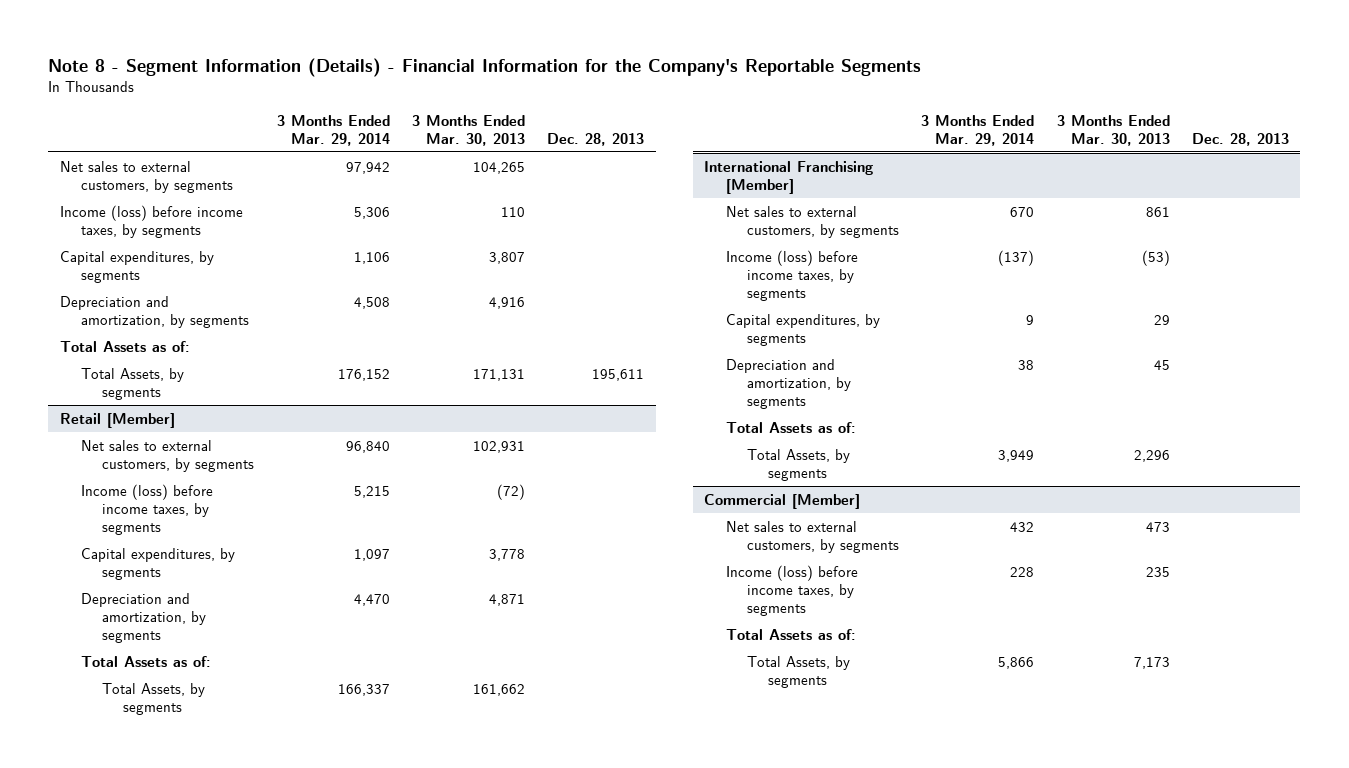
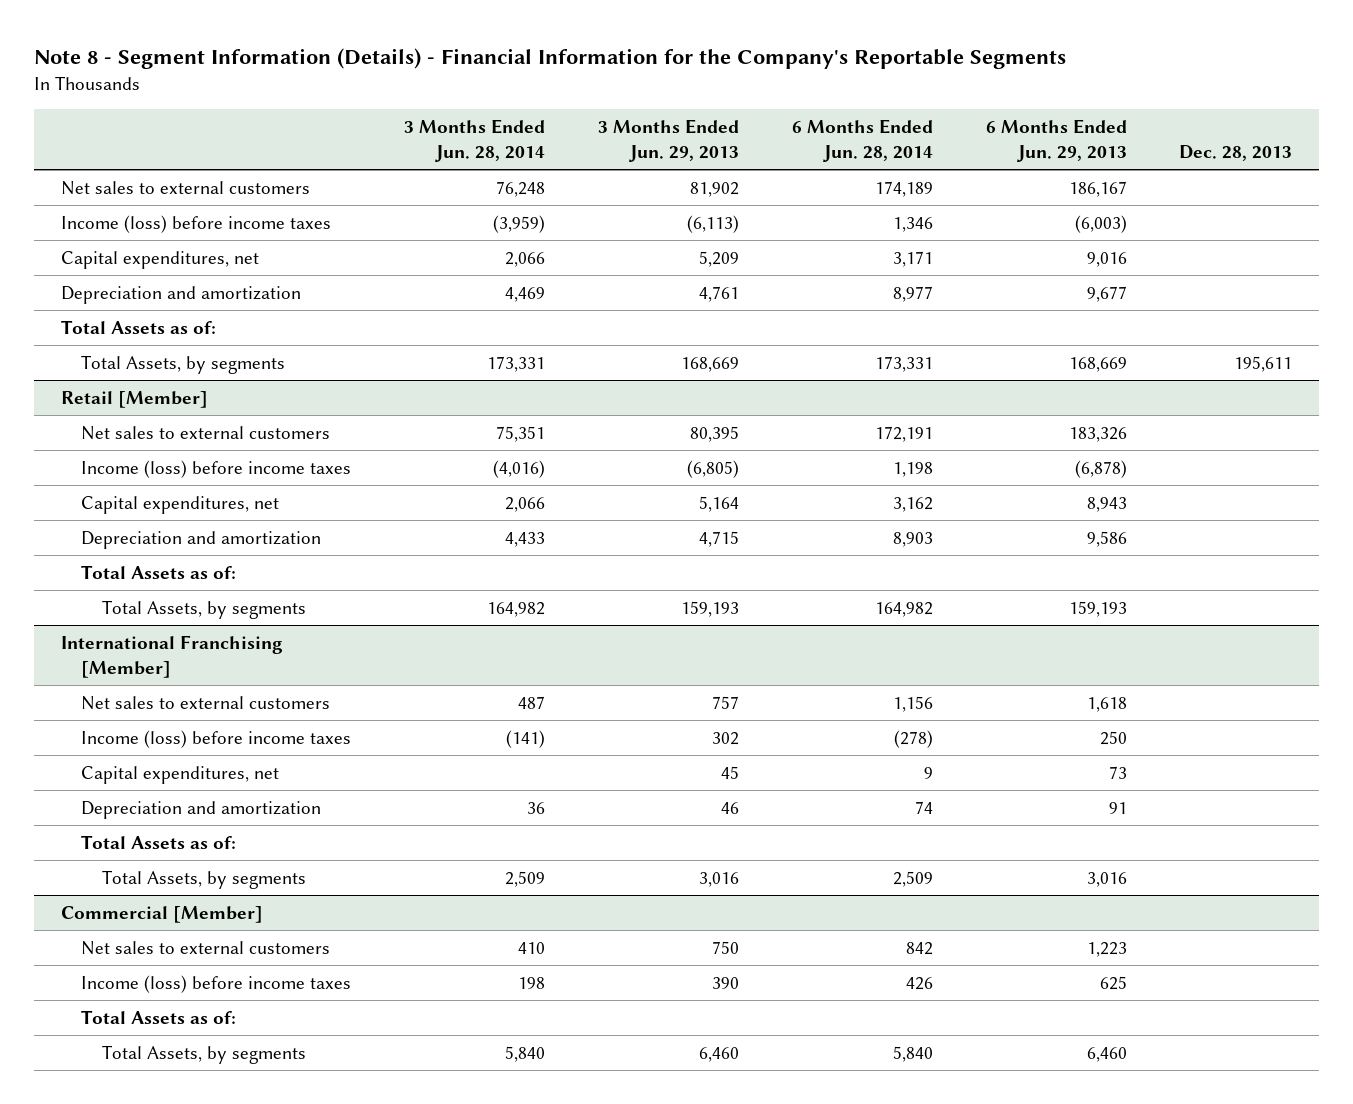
- | 3 Months Ended Mar. 29, 2014 | 3 Months Ended Mar. 30, 2013 | Dec. 28, 2013
+ | 3 Months Ended Jun. 28, 2014 | 3 Months Ended Jun. 29, 2013 | 6 Months Ended Jun. 28, 2014 | 6 Months Ended Jun. 29, 2013 | Dec. 28, 2013
- Net sales to external customers, by segments | 97,942 | 104,265 |
- Income (loss) before income taxes, by segments | 5,306 | 110 |
- Capital expenditures, by segments | 1,106 | 3,807 |
- Depreciation and amortization, by segments | 4,508 | 4,916 |
+ Net sales to external customers | 76,248 | 81,902 | 174,189 | 186,167 |
+ Income (loss) before income taxes | (3,959) | (6,113) | 1,346 | (6,003) |
+ Capital expenditures, net | 2,066 | 5,209 | 3,171 | 9,016 |
+ Depreciation and amortization | 4,469 | 4,761 | 8,977 | 9,677 |
@ Retail [Member]
- Net sales to external customers, by segments | 96,840 | 102,931 |
- Income (loss) before income taxes, by segments | 5,215 | (72) |
- Capital expenditures, by segments | 1,097 | 3,778 |
- Depreciation and amortization, by segments | 4,470 | 4,871 |
+ Net sales to external customers | 75,351 | 80,395 | 172,191 | 183,326 |
+ Income (loss) before income taxes | (4,016) | (6,805) | 1,198 | (6,878) |
+ Capital expenditures, net | 2,066 | 5,164 | 3,162 | 8,943 |
+ Depreciation and amortization | 4,433 | 4,715 | 8,903 | 9,586 |
@ International Franchising [Member]
- Net sales to external customers, by segments | 670 | 861 |
- Income (loss) before income taxes, by segments | (137) | (53) |
- Capital expenditures, by segments | 9 | 29 |
- Depreciation and amortization, by segments | 38 | 45 |
+ Net sales to external customers | 487 | 757 | 1,156 | 1,618 |
+ Income (loss) before income taxes | (141) | 302 | (278) | 250 |
+ Capital expenditures, net | | 45 | 9 | 73 |
+ Depreciation and amortization | 36 | 46 | 74 | 91 |
@ Commercial [Member]
- Net sales to external customers, by segments | 432 | 473 |
- Income (loss) before income taxes, by segments | 228 | 235 |
+ Net sales to external customers | 410 | 750 | 842 | 1,223 |
+ Income (loss) before income taxes | 198 | 390 | 426 | 625 |

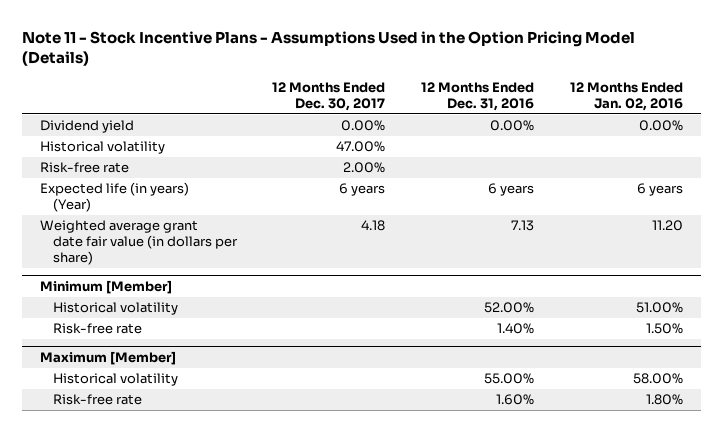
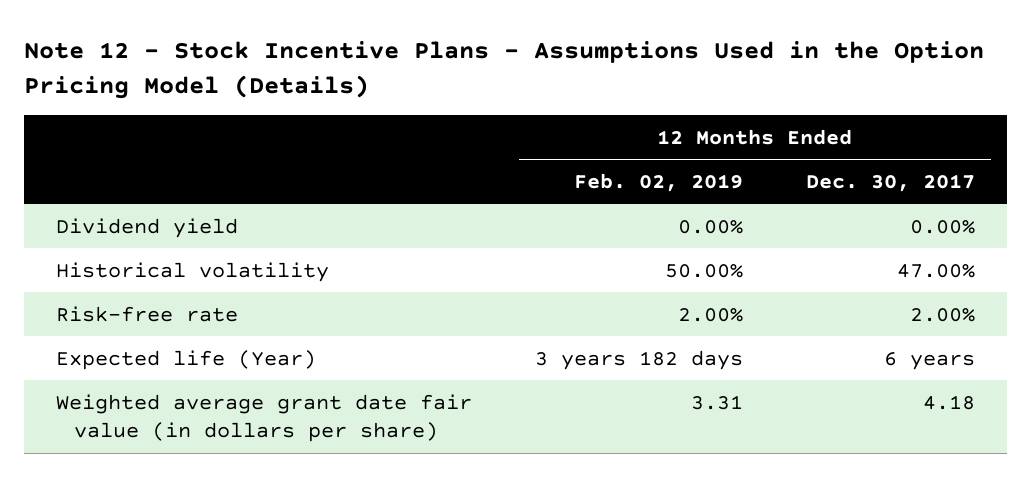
- Note 11 - Stock Incentive Plans - Assumptions Used in the Option Pricing Model (Details)
+ Note 12 - Stock Incentive Plans - Assumptions Used in the Option Pricing Model (Details)
- | 12 Months Ended Dec. 30, 2017 | 12 Months Ended Dec. 31, 2016 | 12 Months Ended Jan. 02, 2016
+ | 12 Months Ended Feb. 02, 2019 | 12 Months Ended Dec. 30, 2017
- Expected life (in years) (Year) | 6 years | 6 years | 6 years
+ Expected life (Year) | 3 years 182 days | 6 years
- Minimum [Member]
- Historical volatility | | 52.00% | 51.00%
- Risk-free rate | | 1.40% | 1.50%
- Maximum [Member]
- Historical volatility | | 55.00% | 58.00%
- Risk-free rate | | 1.60% | 1.80%

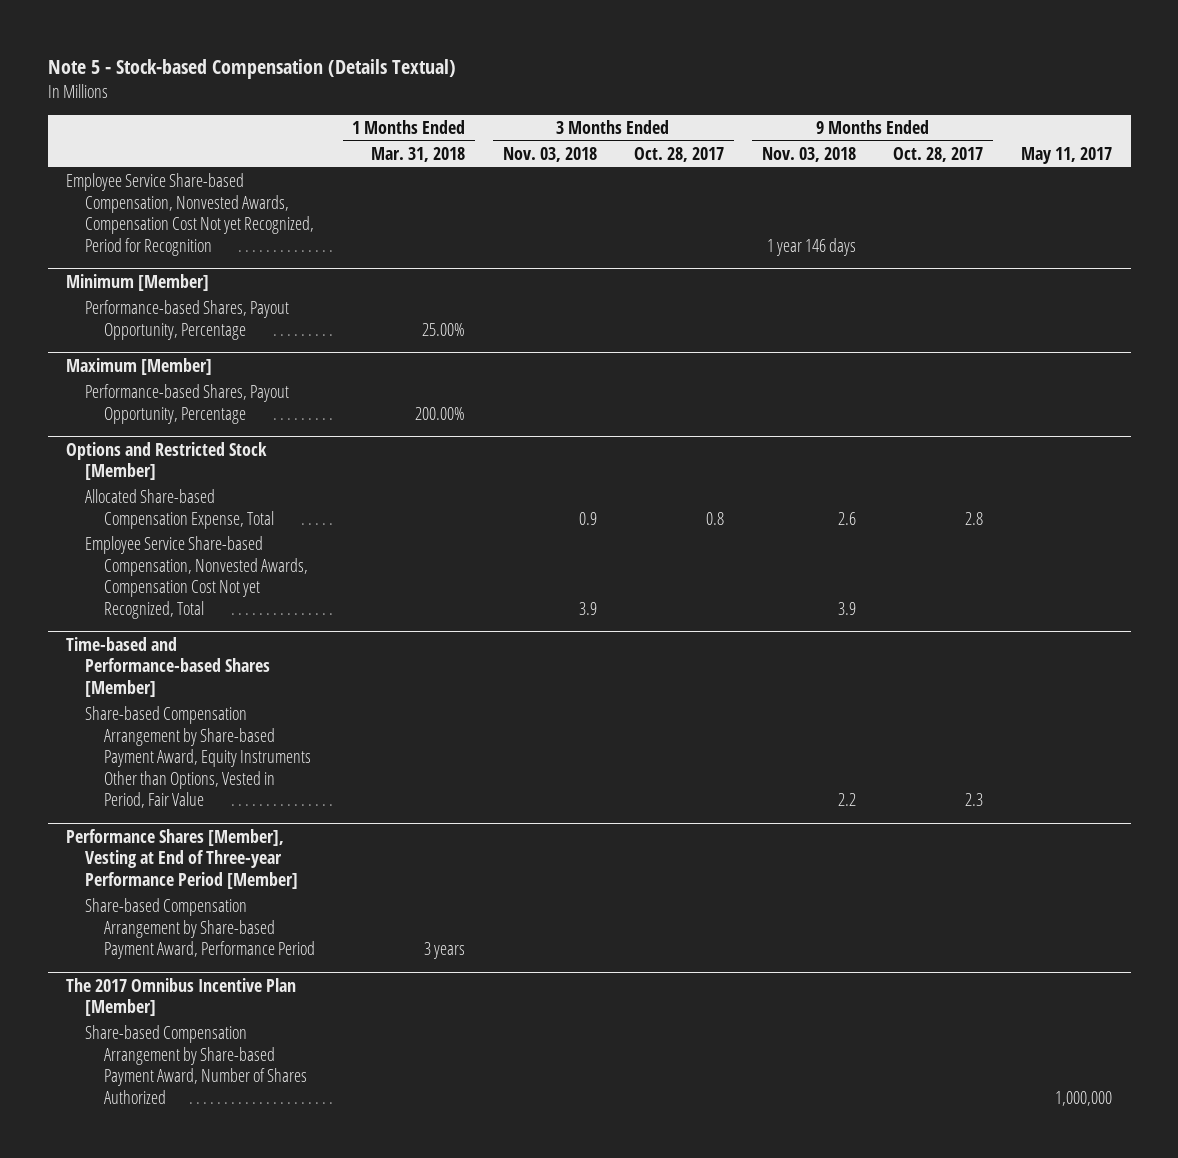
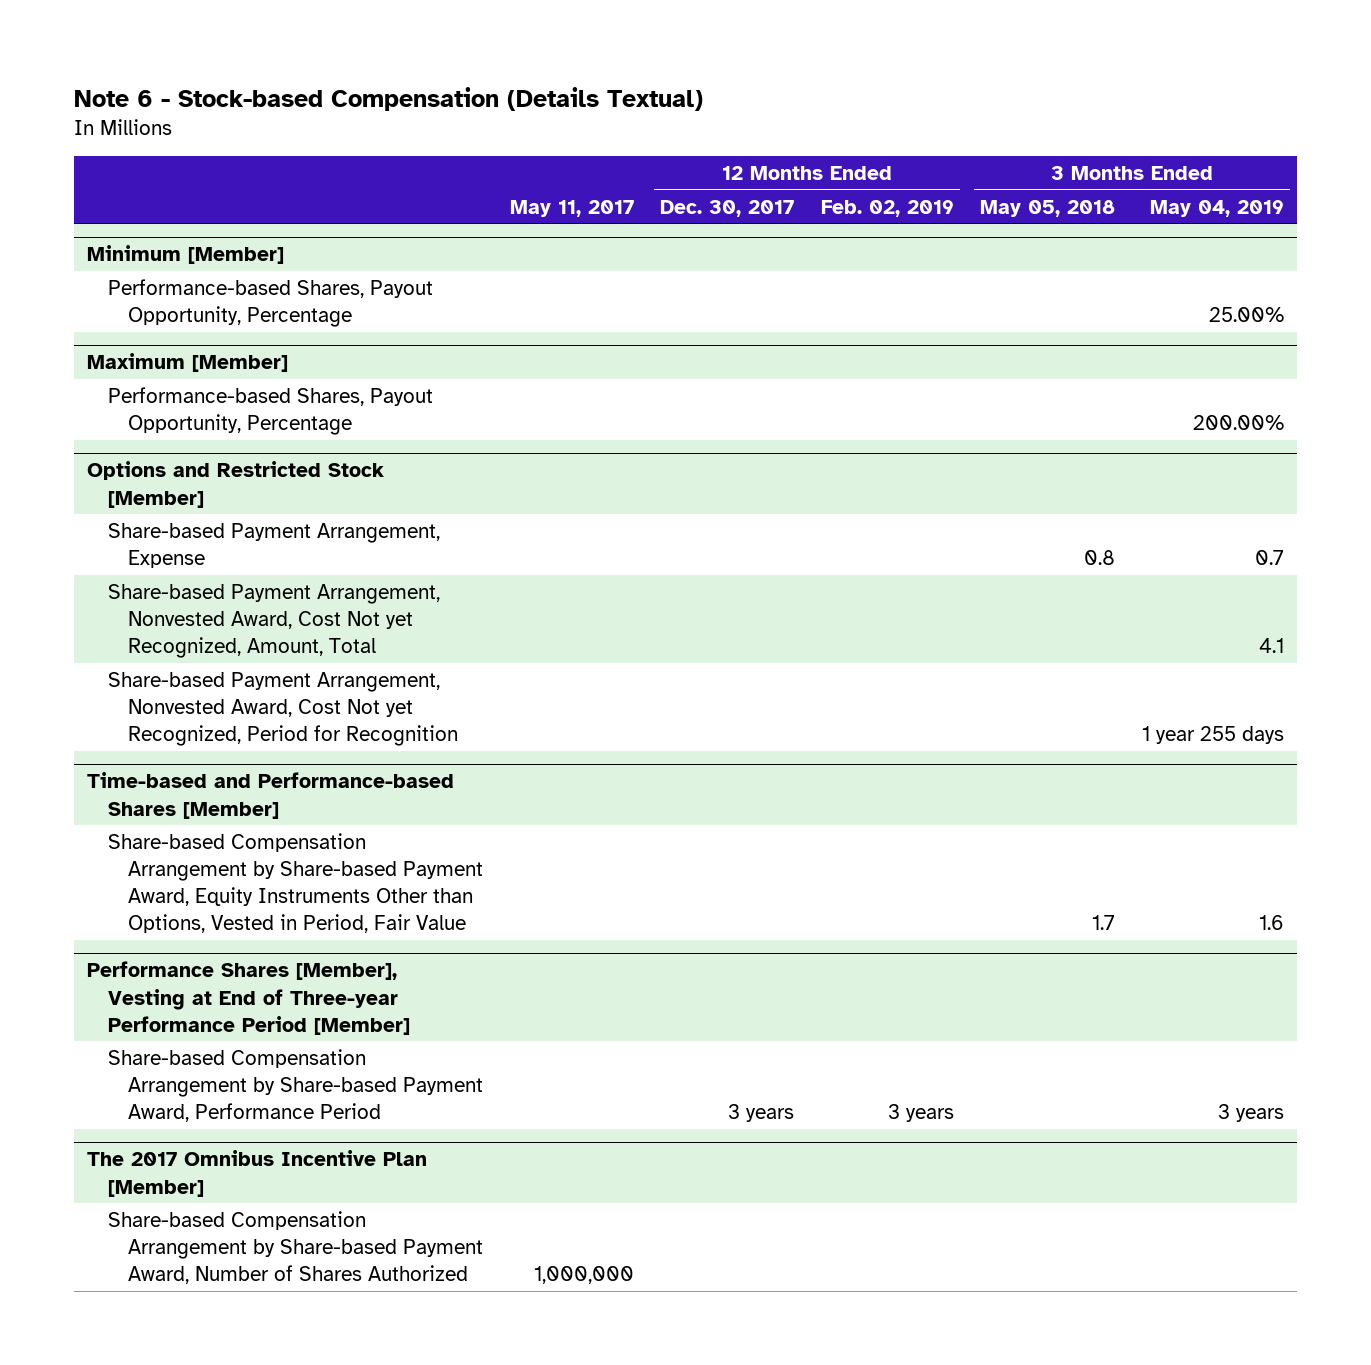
- Note 5 - Stock-based Compensation (Details Textual)
+ Note 6 - Stock-based Compensation (Details Textual)
- | 1 Months Ended Mar. 31, 2018 | 3 Months Ended Nov. 03, 2018 | 3 Months Ended Oct. 28, 2017 | 9 Months Ended Nov. 03, 2018 | 9 Months Ended Oct. 28, 2017 | May 11, 2017
+ | May 11, 2017 | 12 Months Ended Dec. 30, 2017 | 12 Months Ended Feb. 02, 2019 | 3 Months Ended May 05, 2018 | 3 Months Ended May 04, 2019
- Employee Service Share-based Compensation, Nonvested Awards, Compensation Cost Not yet Recognized, Period for Recognition | | | | 1 year 146 days | |
@ Options and Restricted Stock [Member]
- Allocated Share-based Compensation Expense, Total | | 0.9 | 0.8 | 2.6 | 2.8 |
- Employee Service Share-based Compensation, Nonvested Awards, Compensation Cost Not yet Recognized, Total | | 3.9 | | 3.9 | |
+ Share-based Payment Arrangement, Expense | | | | 0.8 | 0.7
+ Share-based Payment Arrangement, Nonvested Award, Cost Not yet Recognized, Amount, Total | | | | | 4.1
+ Share-based Payment Arrangement, Nonvested Award, Cost Not yet Recognized, Period for Recognition | | | | | 1 year 255 days

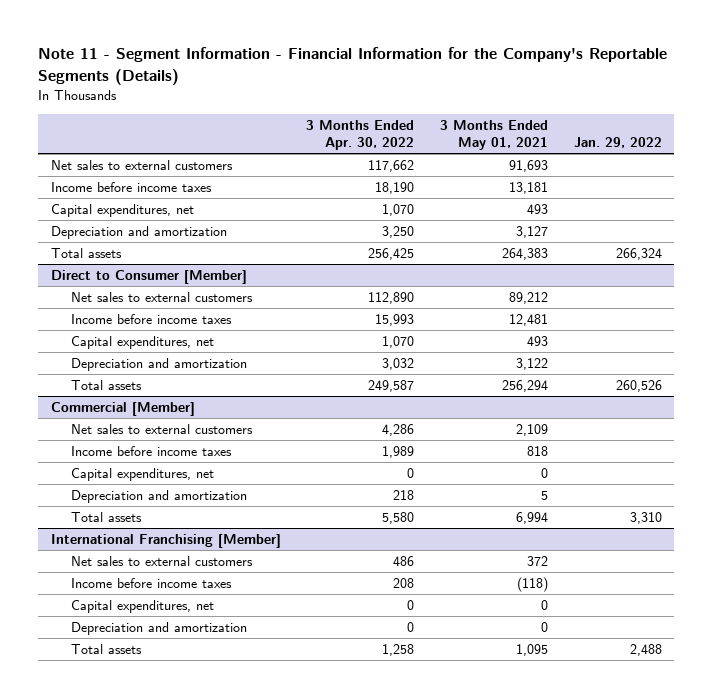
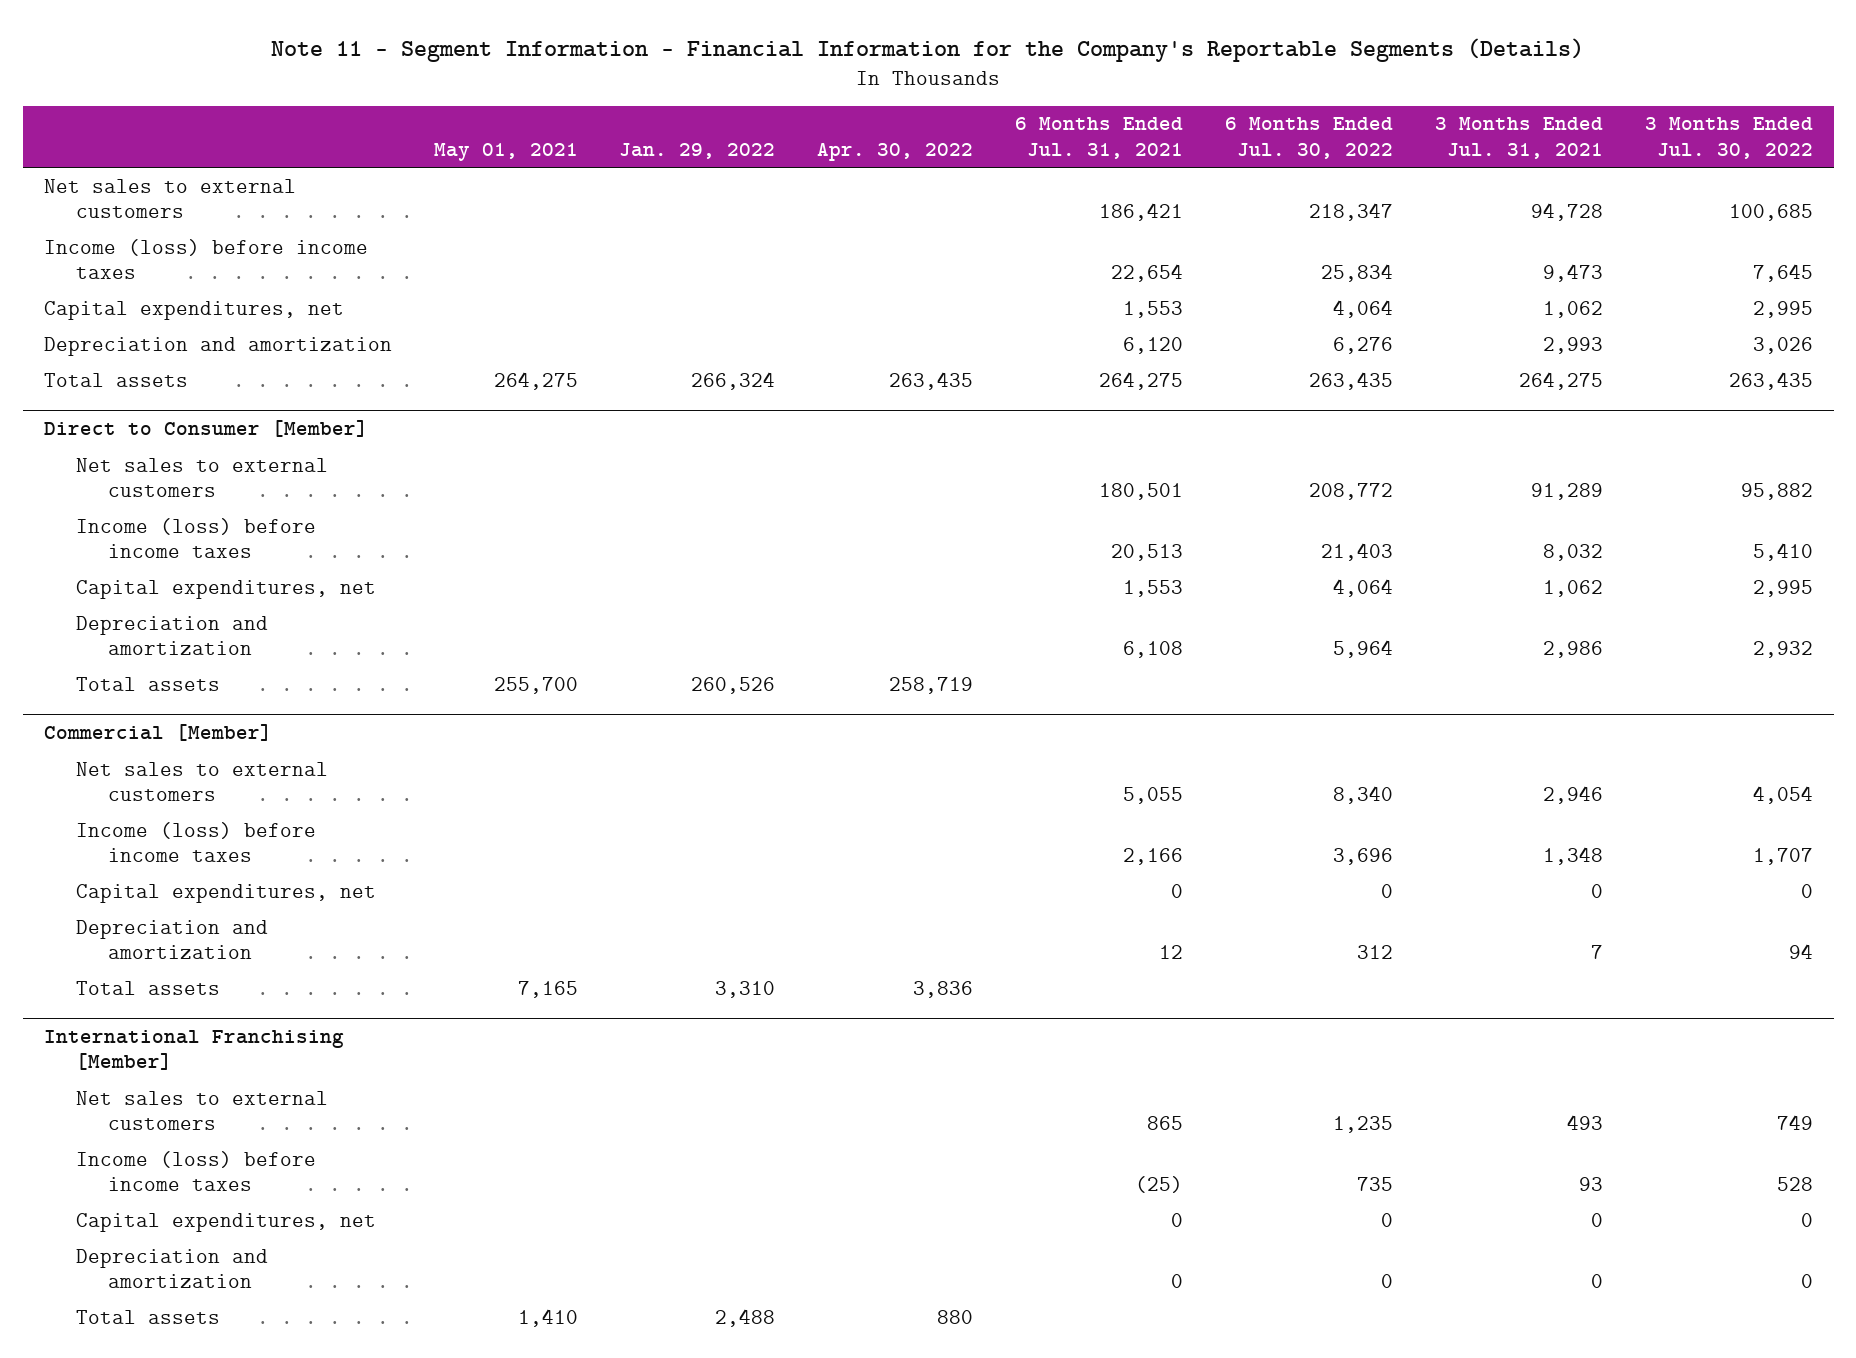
- | 3 Months Ended Apr. 30, 2022 | 3 Months Ended May 01, 2021 | Jan. 29, 2022
+ | May 01, 2021 | Jan. 29, 2022 | Apr. 30, 2022 | 6 Months Ended Jul. 31, 2021 | 6 Months Ended Jul. 30, 2022 | 3 Months Ended Jul. 31, 2021 | 3 Months Ended Jul. 30, 2022
- Income before income taxes | 18,190 | 13,181 |
+ Income (loss) before income taxes | | | | 22,654 | 25,834 | 9,473 | 7,645
@ Direct to Consumer [Member]
- Income before income taxes | 15,993 | 12,481 |
+ Income (loss) before income taxes | | | | 20,513 | 21,403 | 8,032 | 5,410
@ Commercial [Member]
- Income before income taxes | 1,989 | 818 |
+ Income (loss) before income taxes | | | | 2,166 | 3,696 | 1,348 | 1,707
@ International Franchising [Member]
- Income before income taxes | 208 | (118) |
+ Income (loss) before income taxes | | | | (25) | 735 | 93 | 528

